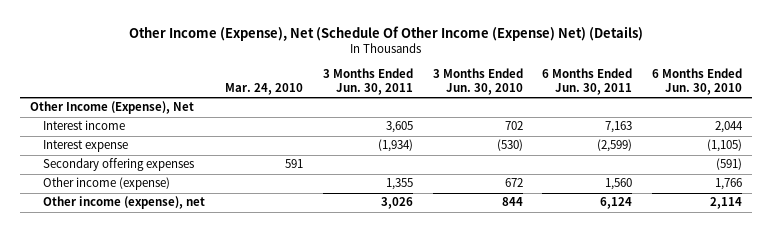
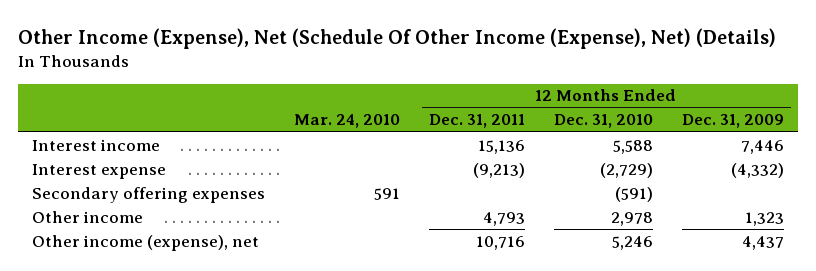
- Other Income (Expense), Net (Schedule Of Other Income (Expense) Net) (Details)
+ Other Income (Expense), Net (Schedule Of Other Income (Expense), Net) (Details)
- | Mar. 24, 2010 | 3 Months Ended Jun. 30, 2011 | 3 Months Ended Jun. 30, 2010 | 6 Months Ended Jun. 30, 2011 | 6 Months Ended Jun. 30, 2010
+ | Mar. 24, 2010 | 12 Months Ended Dec. 31, 2011 | 12 Months Ended Dec. 31, 2010 | 12 Months Ended Dec. 31, 2009
- Other Income (Expense), Net
- Other income (expense) | | 1,355 | 672 | 1,560 | 1,766
+ Other income | | 4,793 | 2,978 | 1,323

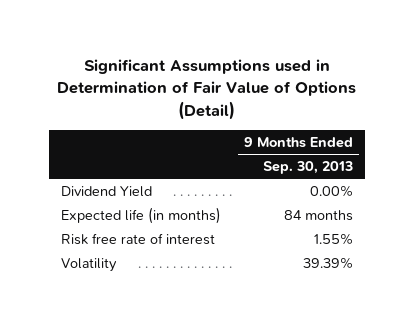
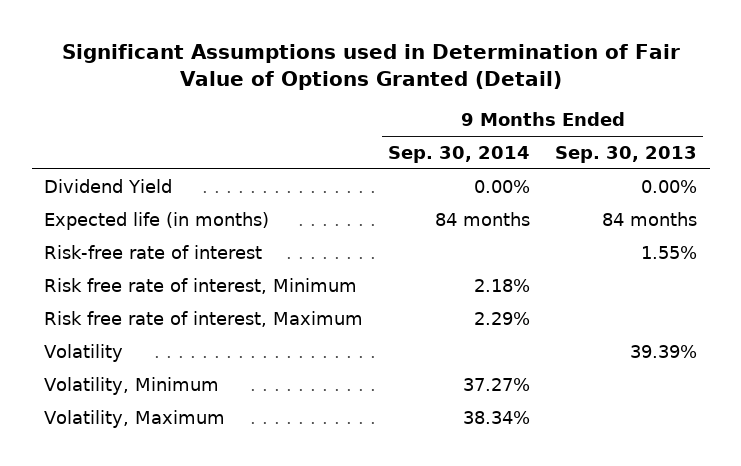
- Significant Assumptions used in Determination of Fair Value of Options (Detail)
+ Significant Assumptions used in Determination of Fair Value of Options Granted (Detail)
- | 9 Months Ended Sep. 30, 2013
+ | 9 Months Ended Sep. 30, 2014 | 9 Months Ended Sep. 30, 2013
- Risk free rate of interest | 1.55%
+ Risk-free rate of interest | | 1.55%
+ Risk free rate of interest, Minimum | 2.18% |
+ Risk free rate of interest, Maximum | 2.29% |
+ Volatility, Minimum | 37.27% |
+ Volatility, Maximum | 38.34% |

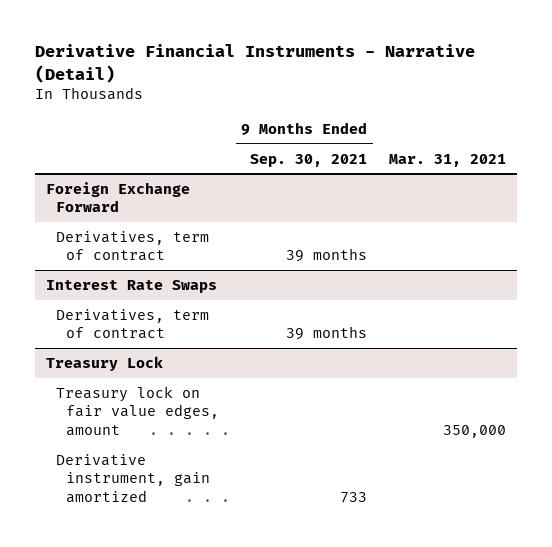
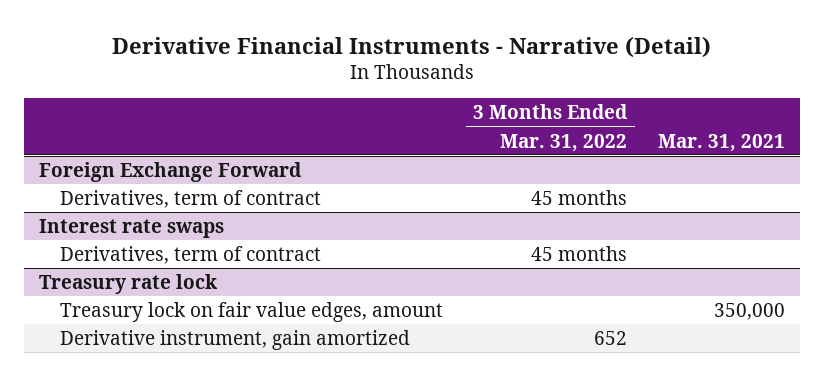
- | 9 Months Ended Sep. 30, 2021 | Mar. 31, 2021
+ | 3 Months Ended Mar. 31, 2022 | Mar. 31, 2021
- Interest Rate Swaps
+ Interest rate swaps
- Treasury Lock
+ Treasury rate lock

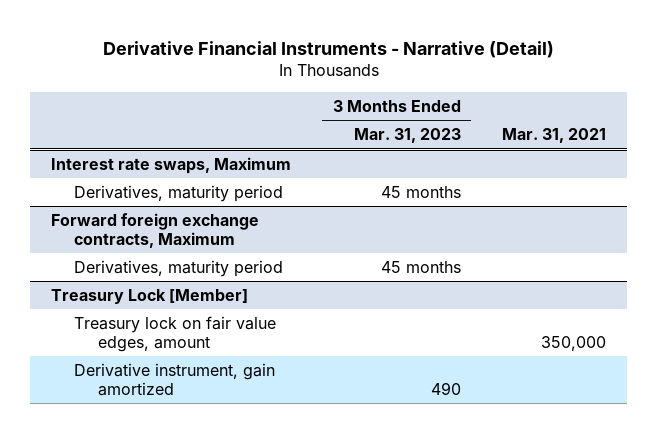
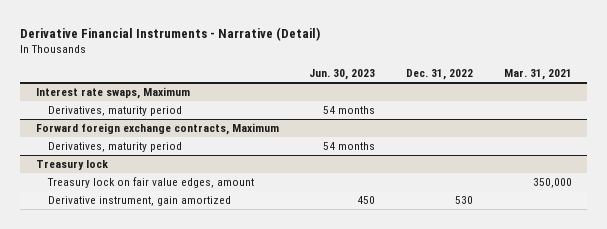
- | 3 Months Ended Mar. 31, 2023 | Mar. 31, 2021
+ | Jun. 30, 2023 | Dec. 31, 2022 | Mar. 31, 2021
- Treasury Lock [Member]
+ Treasury lock

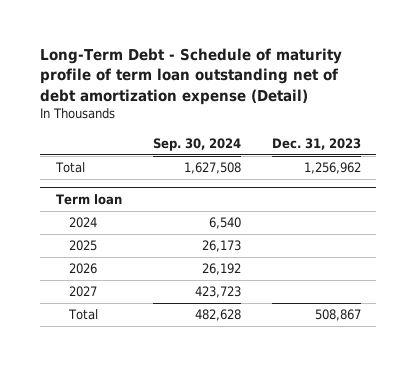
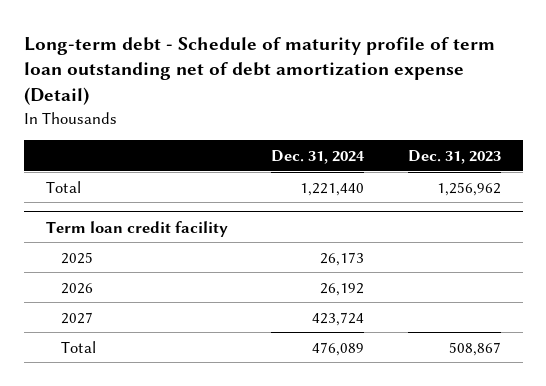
- Long-Term Debt - Schedule of maturity profile of term loan outstanding net of debt amortization expense (Detail)
+ Long-term debt - Schedule of maturity profile of term loan outstanding net of debt amortization expense (Detail)
- | Sep. 30, 2024 | Dec. 31, 2023
+ | Dec. 31, 2024 | Dec. 31, 2023
- Term loan
- 2024 | 6,540 |
+ Term loan credit facility

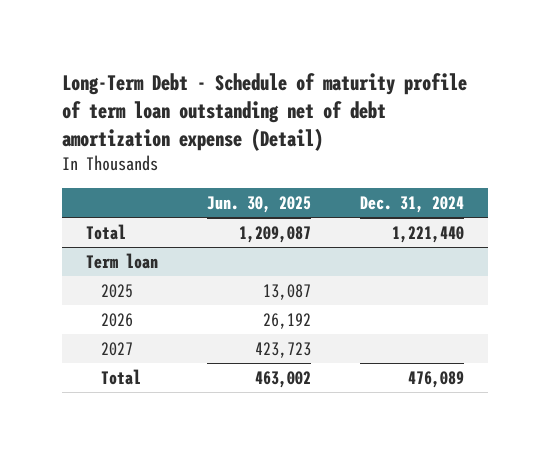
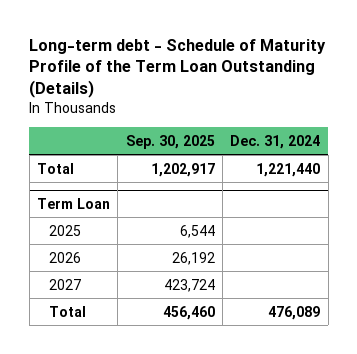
- Long-Term Debt - Schedule of maturity profile of term loan outstanding net of debt amortization expense (Detail)
+ Long-term debt - Schedule of Maturity Profile of the Term Loan Outstanding (Details)
- | Jun. 30, 2025 | Dec. 31, 2024
+ | Sep. 30, 2025 | Dec. 31, 2024
- Term loan
+ Term Loan

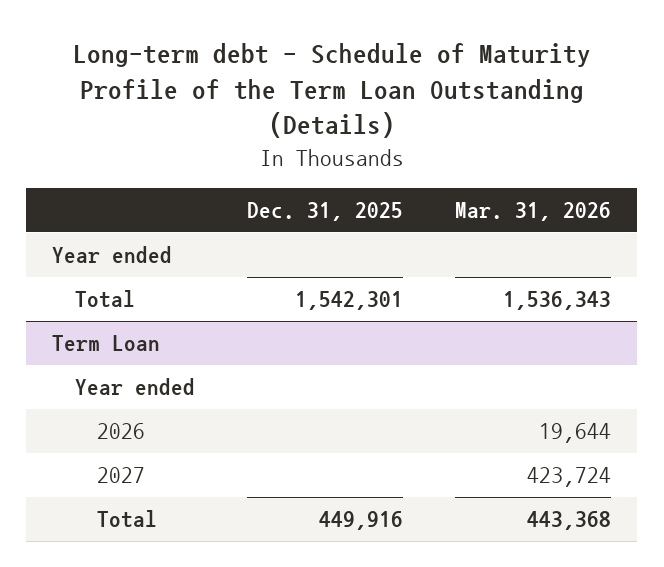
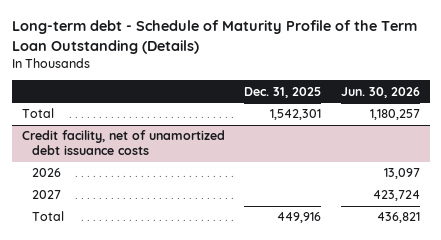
- | Dec. 31, 2025 | Mar. 31, 2026
+ | Dec. 31, 2025 | Jun. 30, 2026
- Year ended
- Term Loan
- Year ended
+ Credit facility, net of unamortized debt issuance costs

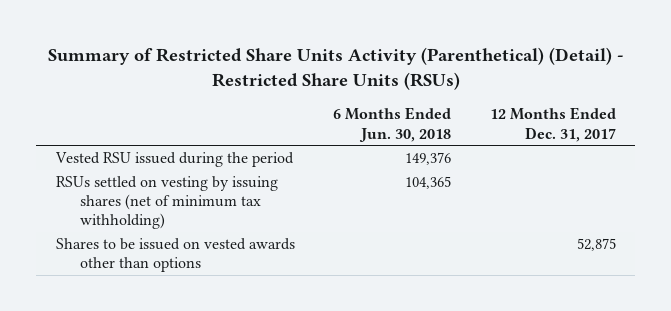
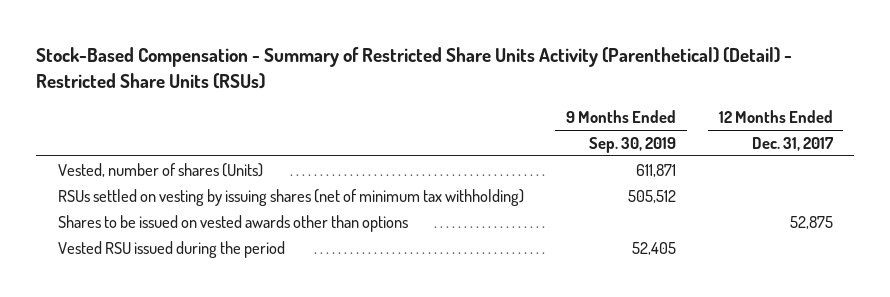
- Summary of Restricted Share Units Activity (Parenthetical) (Detail) - Restricted Share Units (RSUs)
+ Stock-Based Compensation - Summary of Restricted Share Units Activity (Parenthetical) (Detail) - Restricted Share Units (RSUs)
- | 6 Months Ended Jun. 30, 2018 | 12 Months Ended Dec. 31, 2017
+ | 9 Months Ended Sep. 30, 2019 | 12 Months Ended Dec. 31, 2017
+ Vested, number of shares (Units) | 611,871 |
moved down: Vested RSU issued during the period | 52,405 |

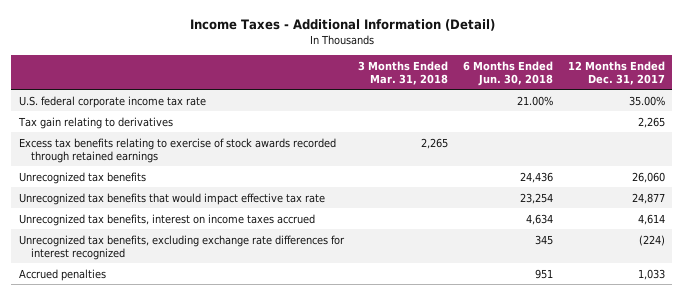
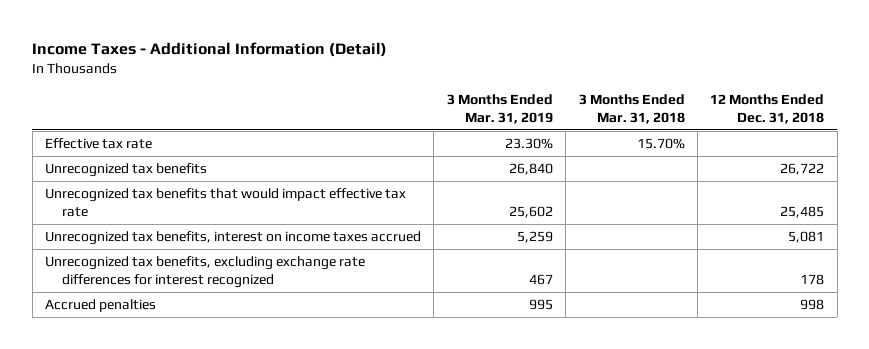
- | 3 Months Ended Mar. 31, 2018 | 6 Months Ended Jun. 30, 2018 | 12 Months Ended Dec. 31, 2017
+ | 3 Months Ended Mar. 31, 2019 | 3 Months Ended Mar. 31, 2018 | 12 Months Ended Dec. 31, 2018
- U.S. federal corporate income tax rate | | 21.00% | 35.00%
- Tax gain relating to derivatives | | | 2,265
- Excess tax benefits relating to exercise of stock awards recorded through retained earnings | 2,265 | |
+ Effective tax rate | 23.30% | 15.70% |

